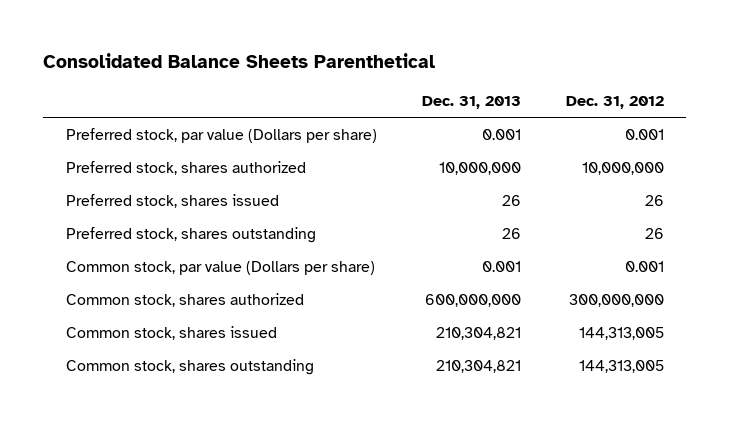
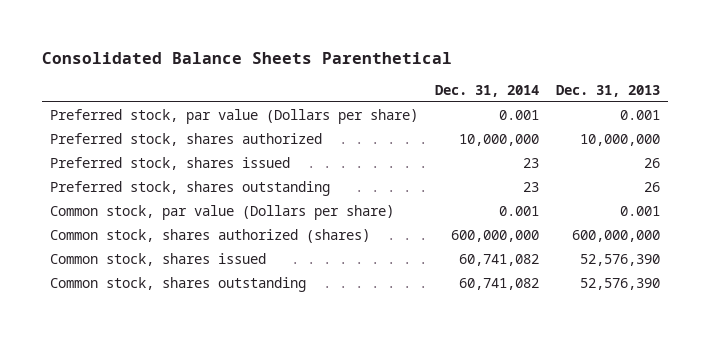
- | Dec. 31, 2013 | Dec. 31, 2012
+ | Dec. 31, 2014 | Dec. 31, 2013
- Common stock, shares authorized | 600,000,000 | 300,000,000
- Common stock, shares issued | 210,304,821 | 144,313,005
- Common stock, shares outstanding | 210,304,821 | 144,313,005
+ Common stock, shares authorized (shares) | 600,000,000 | 600,000,000
+ Common stock, shares issued | 60,741,082 | 52,576,390
+ Common stock, shares outstanding | 60,741,082 | 52,576,390

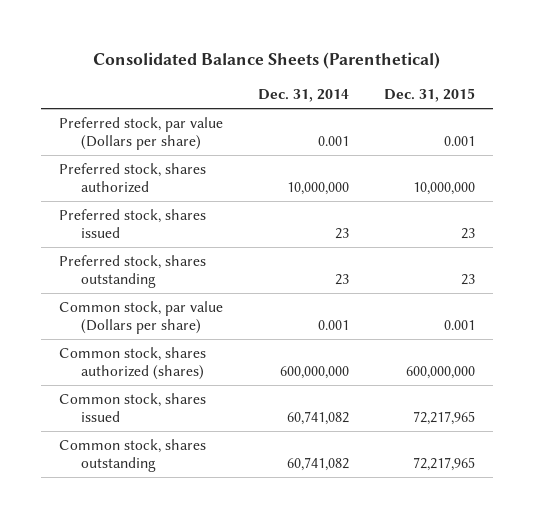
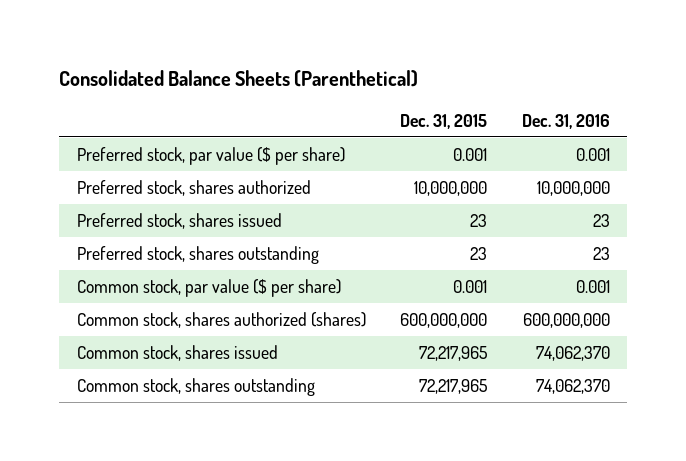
- | Dec. 31, 2014 | Dec. 31, 2015
+ | Dec. 31, 2015 | Dec. 31, 2016
- Preferred stock, par value (Dollars per share) | 0.001 | 0.001
+ Preferred stock, par value ($ per share) | 0.001 | 0.001
- Common stock, par value (Dollars per share) | 0.001 | 0.001
+ Common stock, par value ($ per share) | 0.001 | 0.001

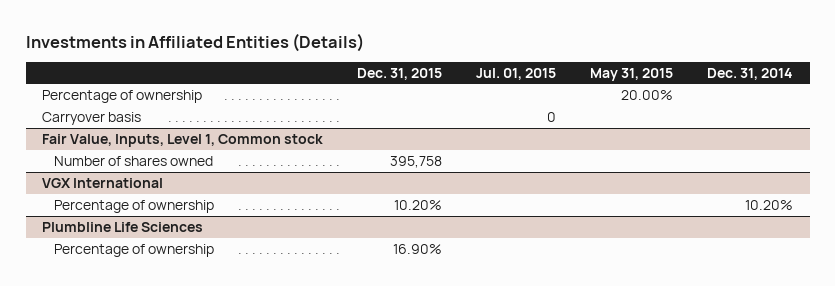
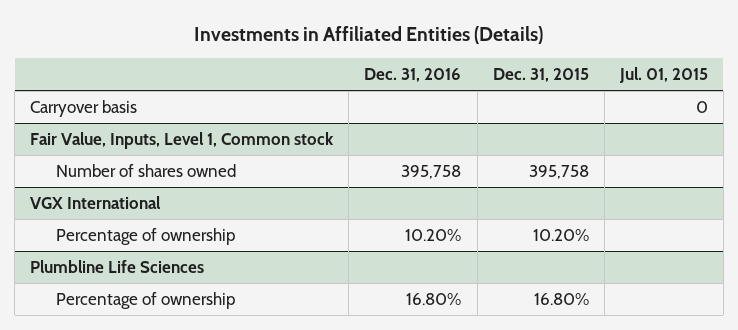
- | Dec. 31, 2015 | Jul. 01, 2015 | May 31, 2015 | Dec. 31, 2014
+ | Dec. 31, 2016 | Dec. 31, 2015 | Jul. 01, 2015
- Percentage of ownership | | | 20.00% |
@ Plumbline Life Sciences
- Percentage of ownership | 16.90% | | |
+ Percentage of ownership | 16.80% | 16.80% |

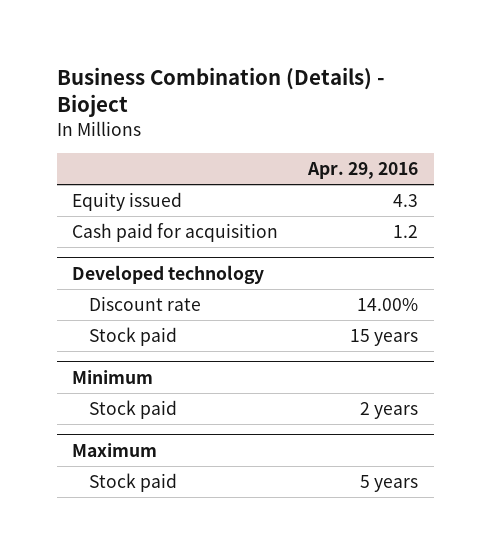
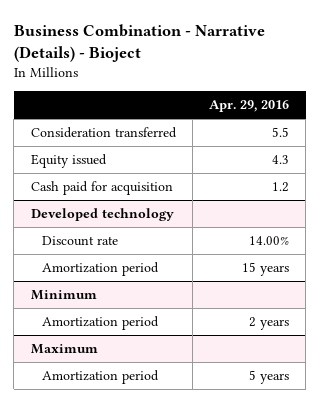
- Business Combination (Details) - Bioject
+ Business Combination - Narrative (Details) - Bioject
+ Consideration transferred | 5.5
@ Developed technology
- Stock paid | 15 years
+ Amortization period | 15 years
@ Minimum
- Stock paid | 2 years
+ Amortization period | 2 years
@ Maximum
- Stock paid | 5 years
+ Amortization period | 5 years

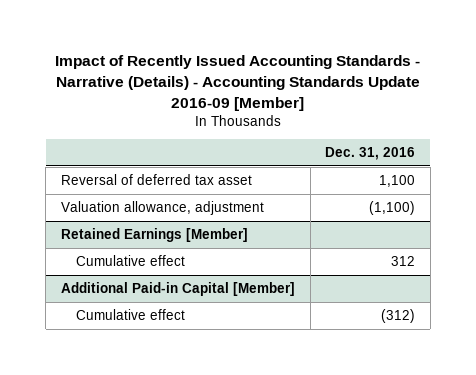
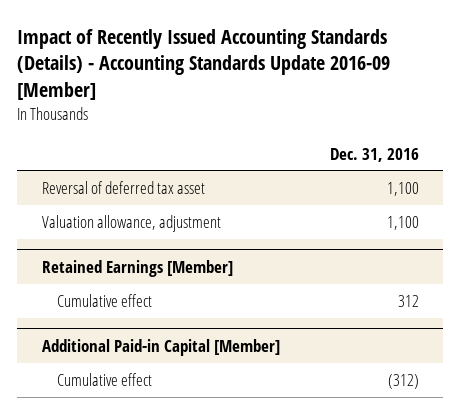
- Impact of Recently Issued Accounting Standards - Narrative (Details) - Accounting Standards Update 2016-09 [Member]
+ Impact of Recently Issued Accounting Standards (Details) - Accounting Standards Update 2016-09 [Member]
- Valuation allowance, adjustment | (1,100)
+ Valuation allowance, adjustment | 1,100

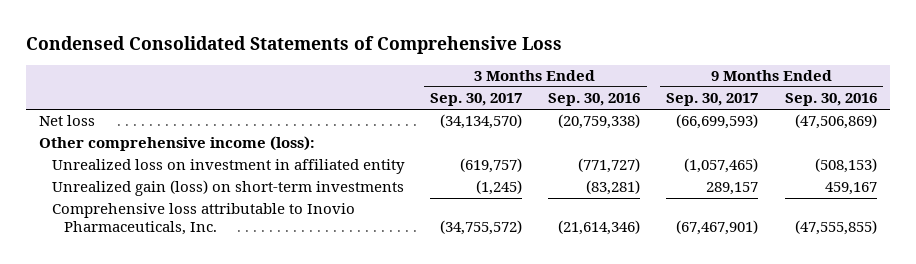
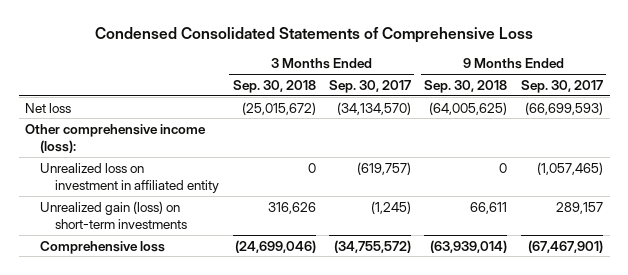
- | 3 Months Ended Sep. 30, 2017 | 3 Months Ended Sep. 30, 2016 | 9 Months Ended Sep. 30, 2017 | 9 Months Ended Sep. 30, 2016
+ | 3 Months Ended Sep. 30, 2018 | 3 Months Ended Sep. 30, 2017 | 9 Months Ended Sep. 30, 2018 | 9 Months Ended Sep. 30, 2017
- Comprehensive loss attributable to Inovio Pharmaceuticals, Inc. | (34,755,572) | (21,614,346) | (67,467,901) | (47,555,855)
+ Comprehensive loss | (24,699,046) | (34,755,572) | (63,939,014) | (67,467,901)

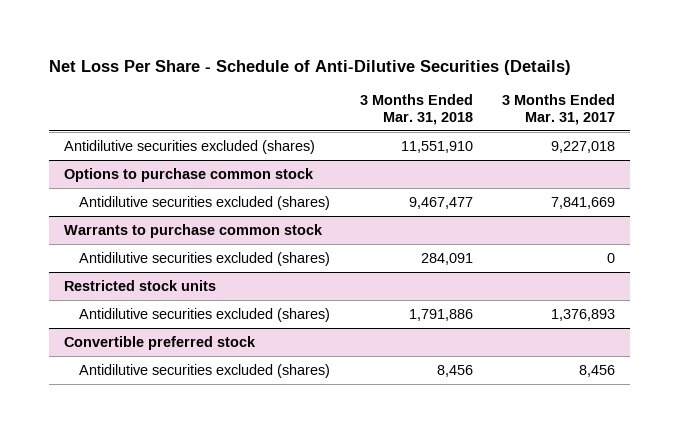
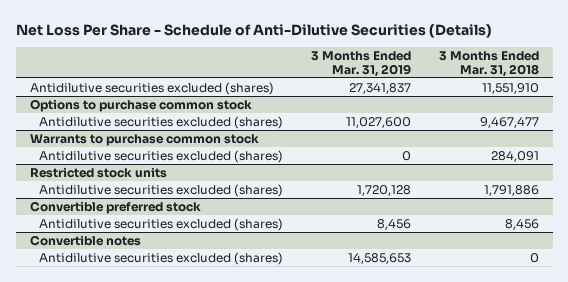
- | 3 Months Ended Mar. 31, 2018 | 3 Months Ended Mar. 31, 2017
+ | 3 Months Ended Mar. 31, 2019 | 3 Months Ended Mar. 31, 2018
+ Convertible notes
+ Antidilutive securities excluded (shares) | 14,585,653 | 0

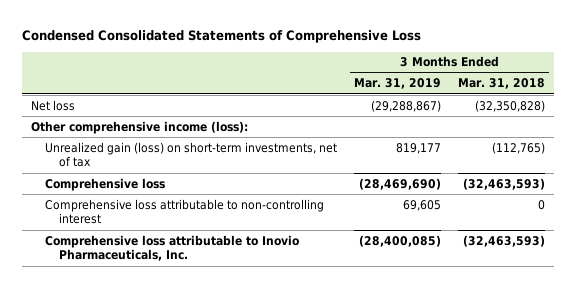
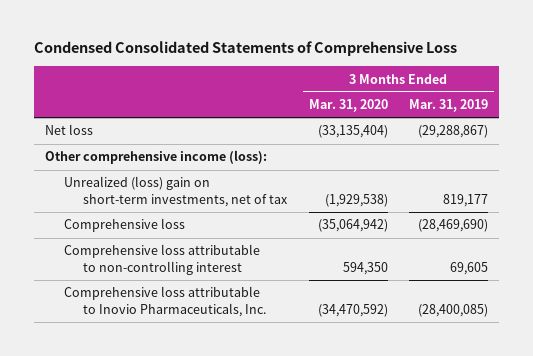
- | 3 Months Ended Mar. 31, 2019 | 3 Months Ended Mar. 31, 2018
+ | 3 Months Ended Mar. 31, 2020 | 3 Months Ended Mar. 31, 2019
- Unrealized gain (loss) on short-term investments, net of tax | 819,177 | (112,765)
+ Unrealized (loss) gain on short-term investments, net of tax | (1,929,538) | 819,177

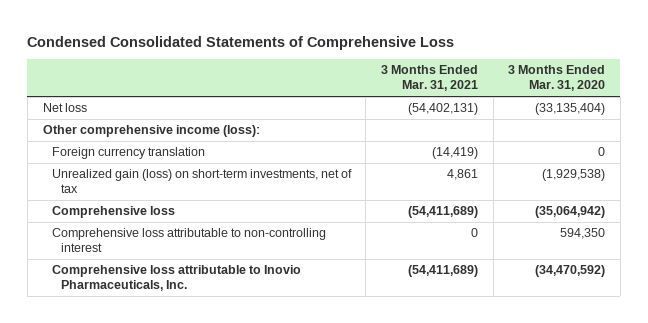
- | 3 Months Ended Mar. 31, 2020 | 3 Months Ended Mar. 31, 2019
+ | 3 Months Ended Mar. 31, 2021 | 3 Months Ended Mar. 31, 2020
- Unrealized (loss) gain on short-term investments, net of tax | (1,929,538) | 819,177
+ Foreign currency translation | (14,419) | 0
+ Unrealized gain (loss) on short-term investments, net of tax | 4,861 | (1,929,538)

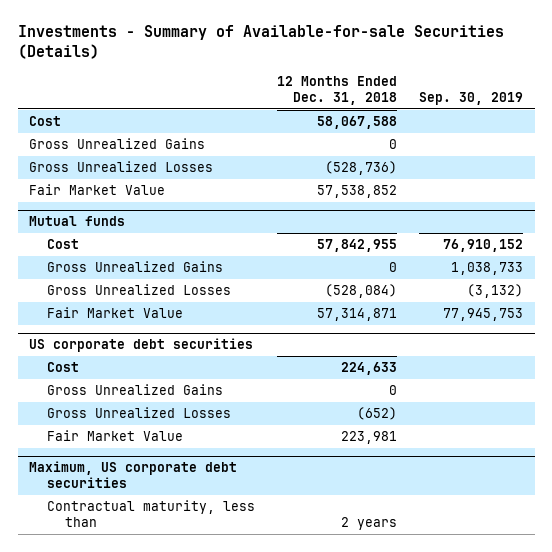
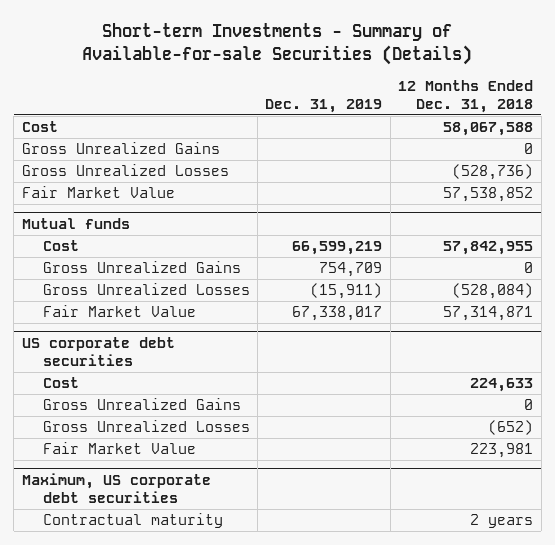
- Investments - Summary of Available-for-sale Securities (Details)
+ Short-term Investments - Summary of Available-for-sale Securities (Details)
- | 12 Months Ended Dec. 31, 2018 | Sep. 30, 2019
+ | Dec. 31, 2019 | 12 Months Ended Dec. 31, 2018
@ Maximum, US corporate debt securities
- Contractual maturity, less than | 2 years |
+ Contractual maturity | | 2 years

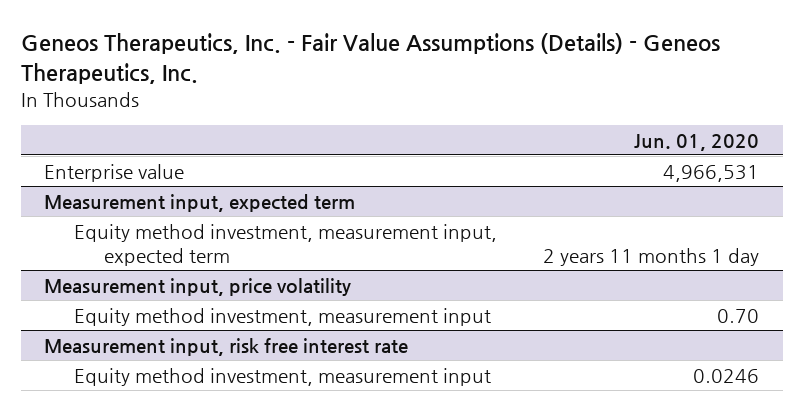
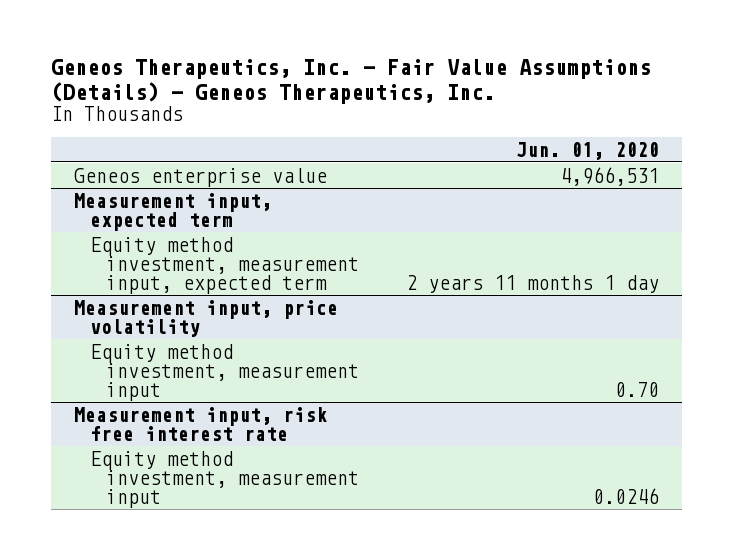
- Enterprise value | 4,966,531
+ Geneos enterprise value | 4,966,531

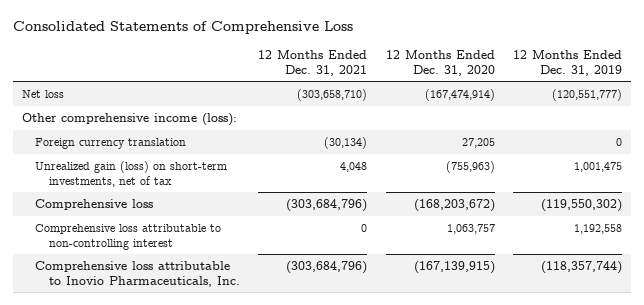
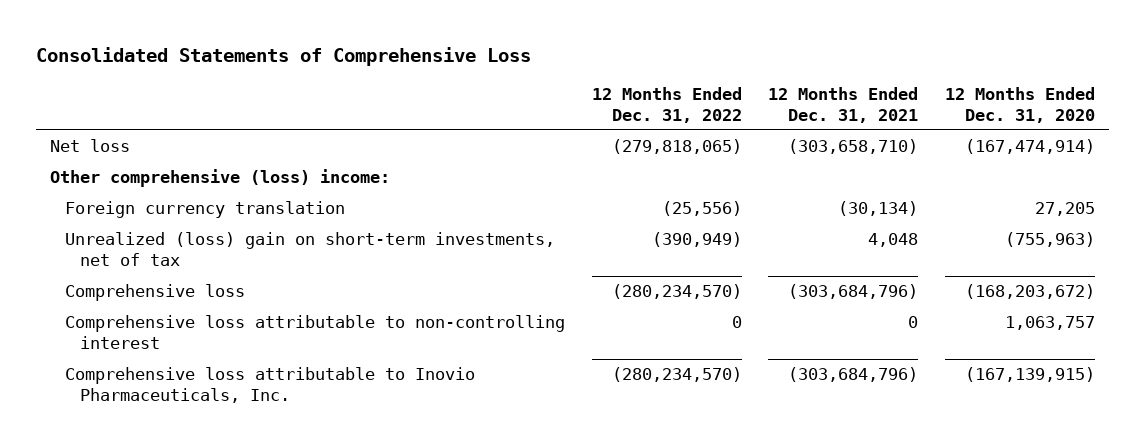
- | 12 Months Ended Dec. 31, 2021 | 12 Months Ended Dec. 31, 2020 | 12 Months Ended Dec. 31, 2019
+ | 12 Months Ended Dec. 31, 2022 | 12 Months Ended Dec. 31, 2021 | 12 Months Ended Dec. 31, 2020
- Other comprehensive income (loss):
+ Other comprehensive (loss) income:
- Unrealized gain (loss) on short-term investments, net of tax | 4,048 | (755,963) | 1,001,475
+ Unrealized (loss) gain on short-term investments, net of tax | (390,949) | 4,048 | (755,963)

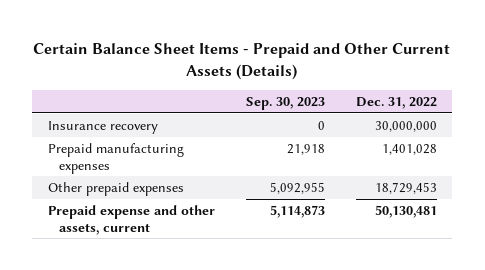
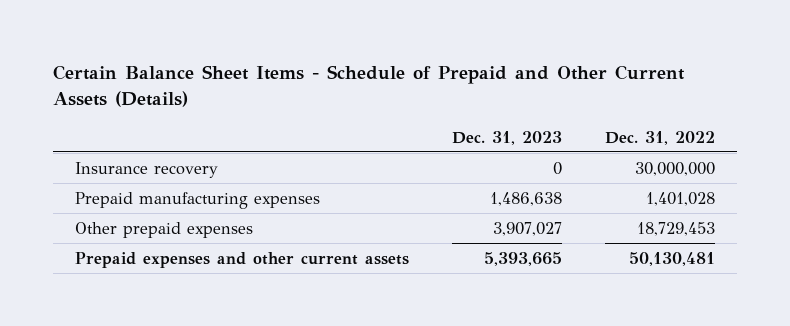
- Certain Balance Sheet Items - Prepaid and Other Current Assets (Details)
+ Certain Balance Sheet Items - Schedule of Prepaid and Other Current Assets (Details)
- | Sep. 30, 2023 | Dec. 31, 2022
+ | Dec. 31, 2023 | Dec. 31, 2022
- Prepaid expense and other assets, current | 5,114,873 | 50,130,481
+ Prepaid expenses and other current assets | 5,393,665 | 50,130,481

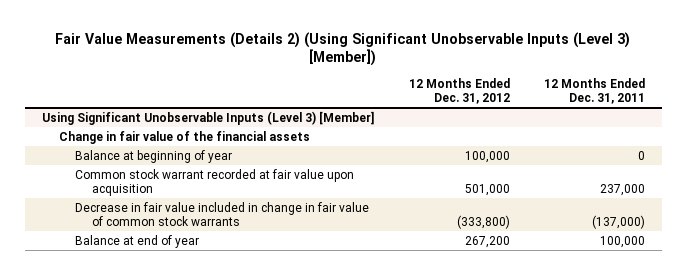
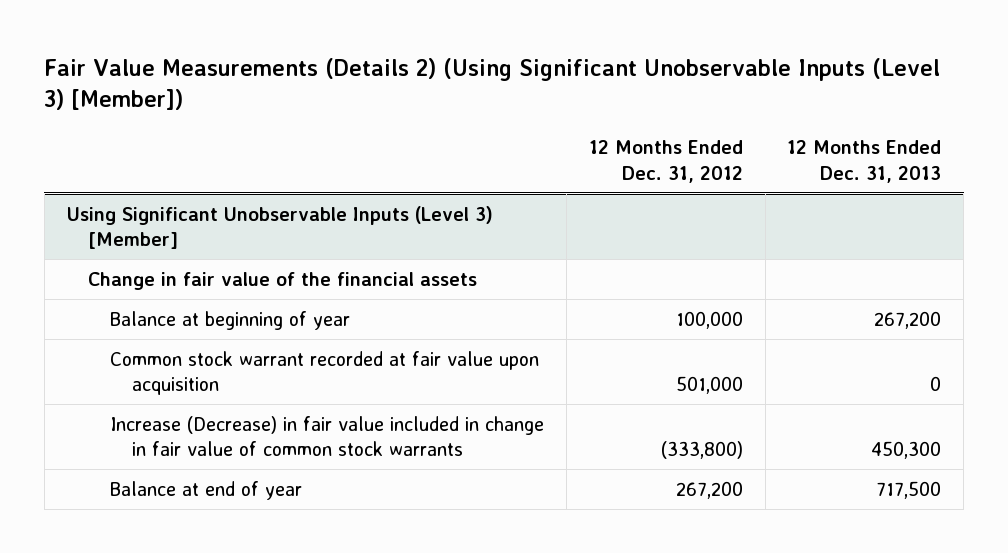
- | 12 Months Ended Dec. 31, 2012 | 12 Months Ended Dec. 31, 2011
+ | 12 Months Ended Dec. 31, 2012 | 12 Months Ended Dec. 31, 2013
@ Using Significant Unobservable Inputs (Level 3) [Member]
- Decrease in fair value included in change in fair value of common stock warrants | (333,800) | (137,000)
+ Increase (Decrease) in fair value included in change in fair value of common stock warrants | (333,800) | 450,300

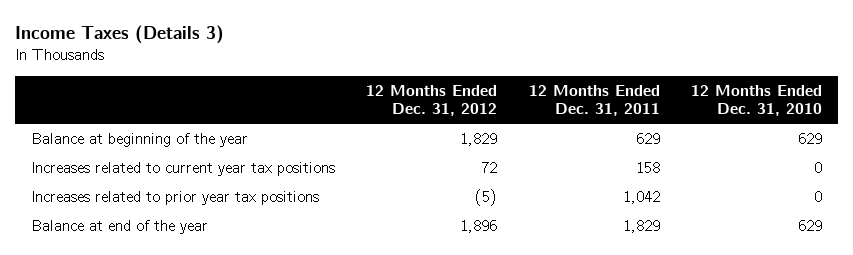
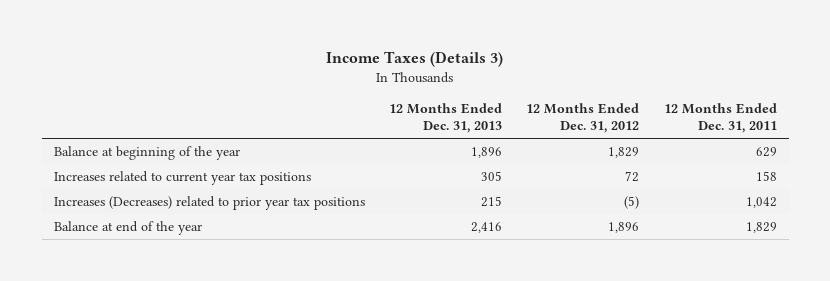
- | 12 Months Ended Dec. 31, 2012 | 12 Months Ended Dec. 31, 2011 | 12 Months Ended Dec. 31, 2010
+ | 12 Months Ended Dec. 31, 2013 | 12 Months Ended Dec. 31, 2012 | 12 Months Ended Dec. 31, 2011
- Increases related to prior year tax positions | (5) | 1,042 | 0
+ Increases (Decreases) related to prior year tax positions | 215 | (5) | 1,042

